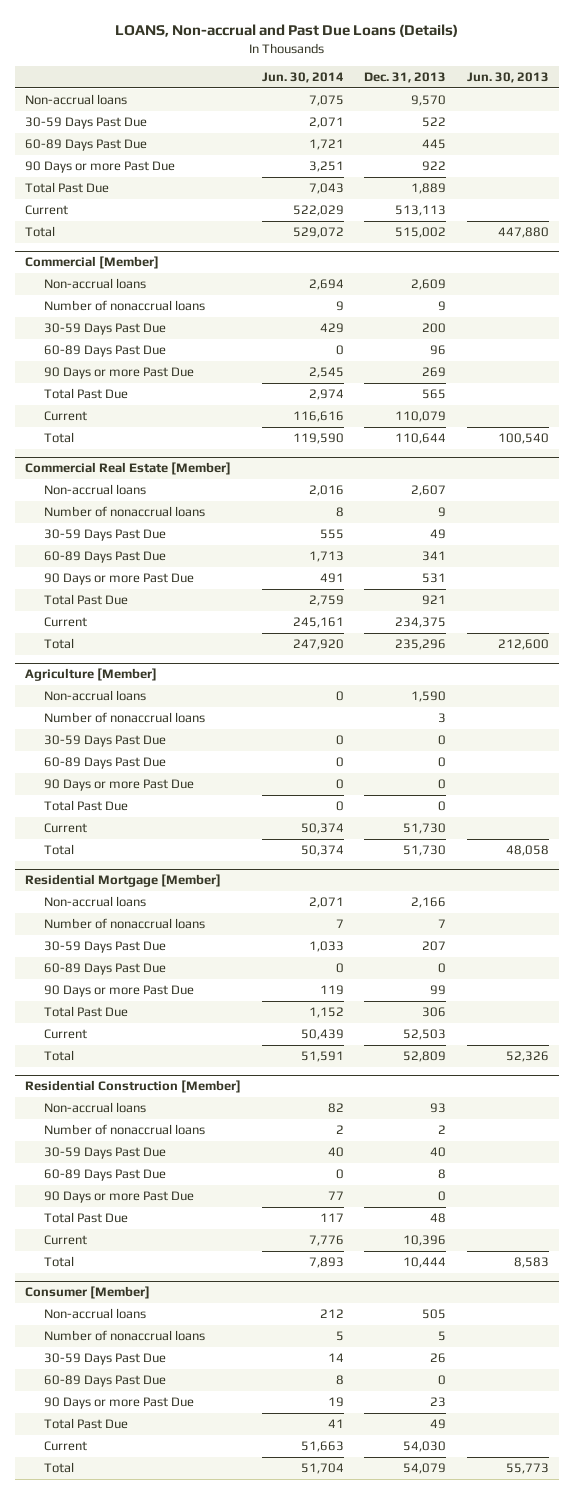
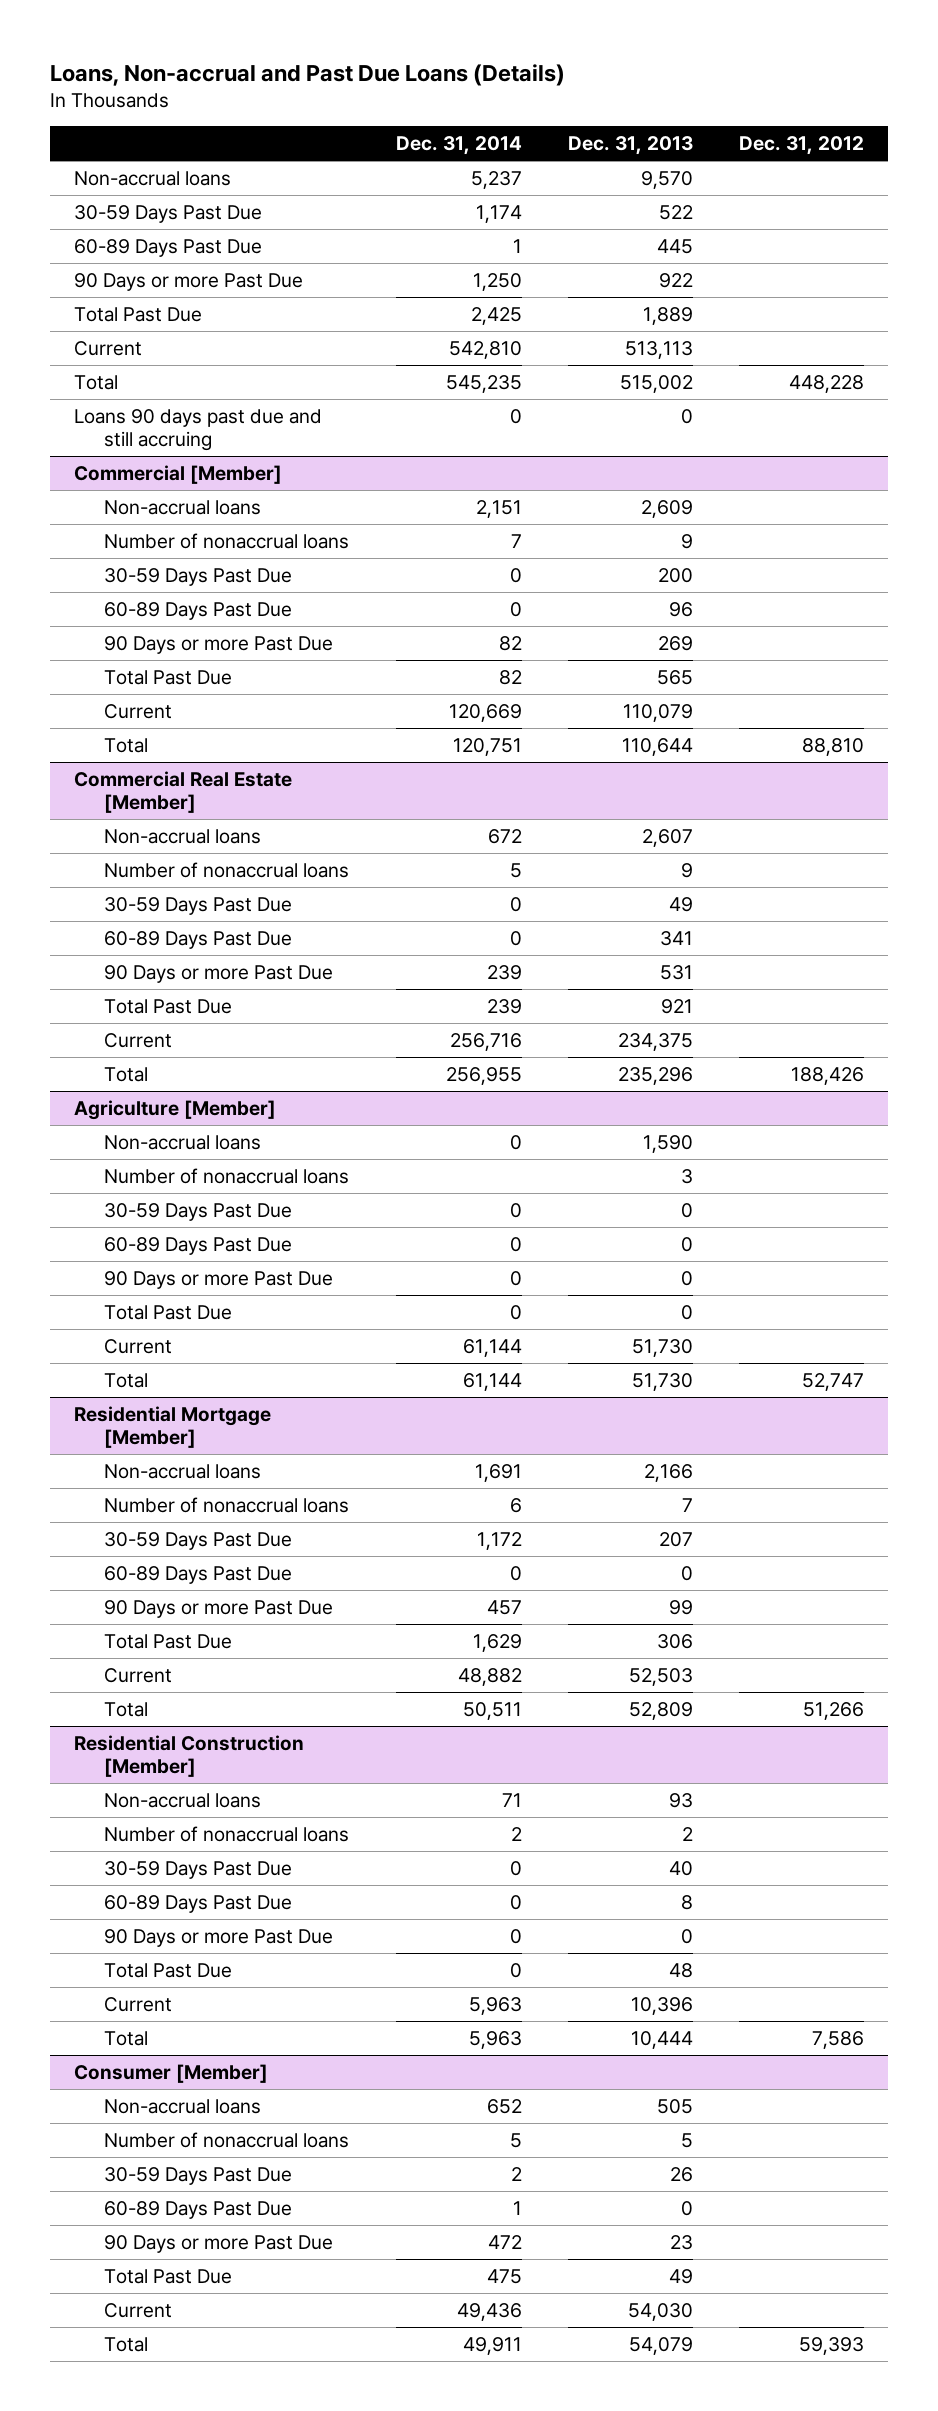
- LOANS, Non-accrual and Past Due Loans (Details)
+ Loans, Non-accrual and Past Due Loans (Details)
- | Jun. 30, 2014 | Dec. 31, 2013 | Jun. 30, 2013
+ | Dec. 31, 2014 | Dec. 31, 2013 | Dec. 31, 2012
+ Loans 90 days past due and still accruing | 0 | 0 |

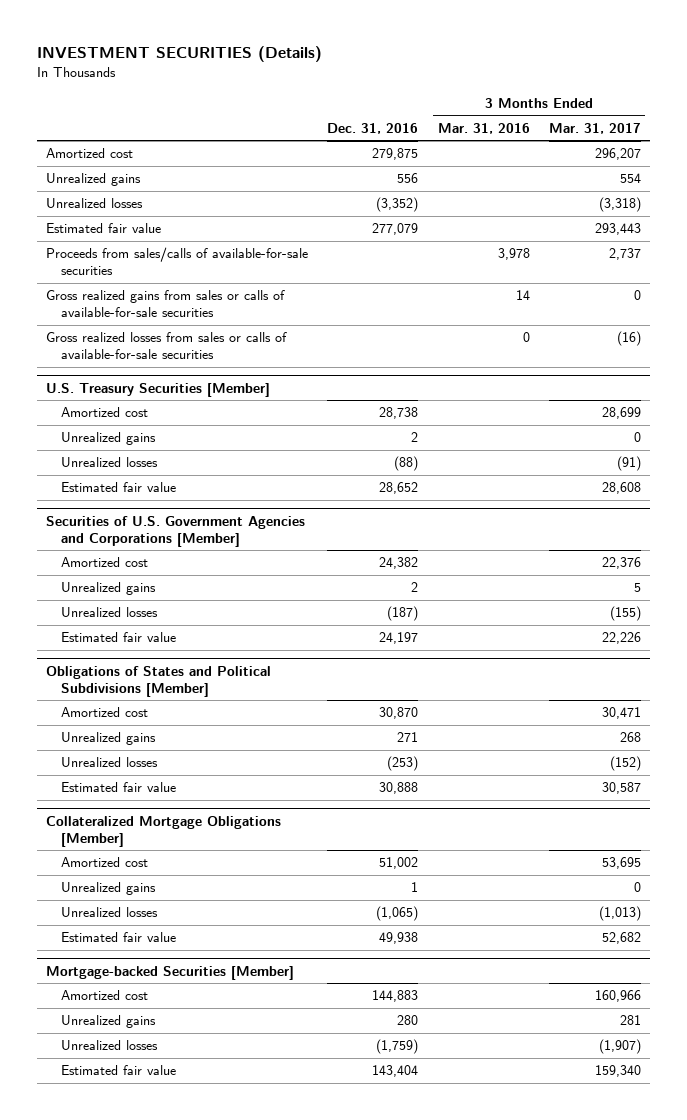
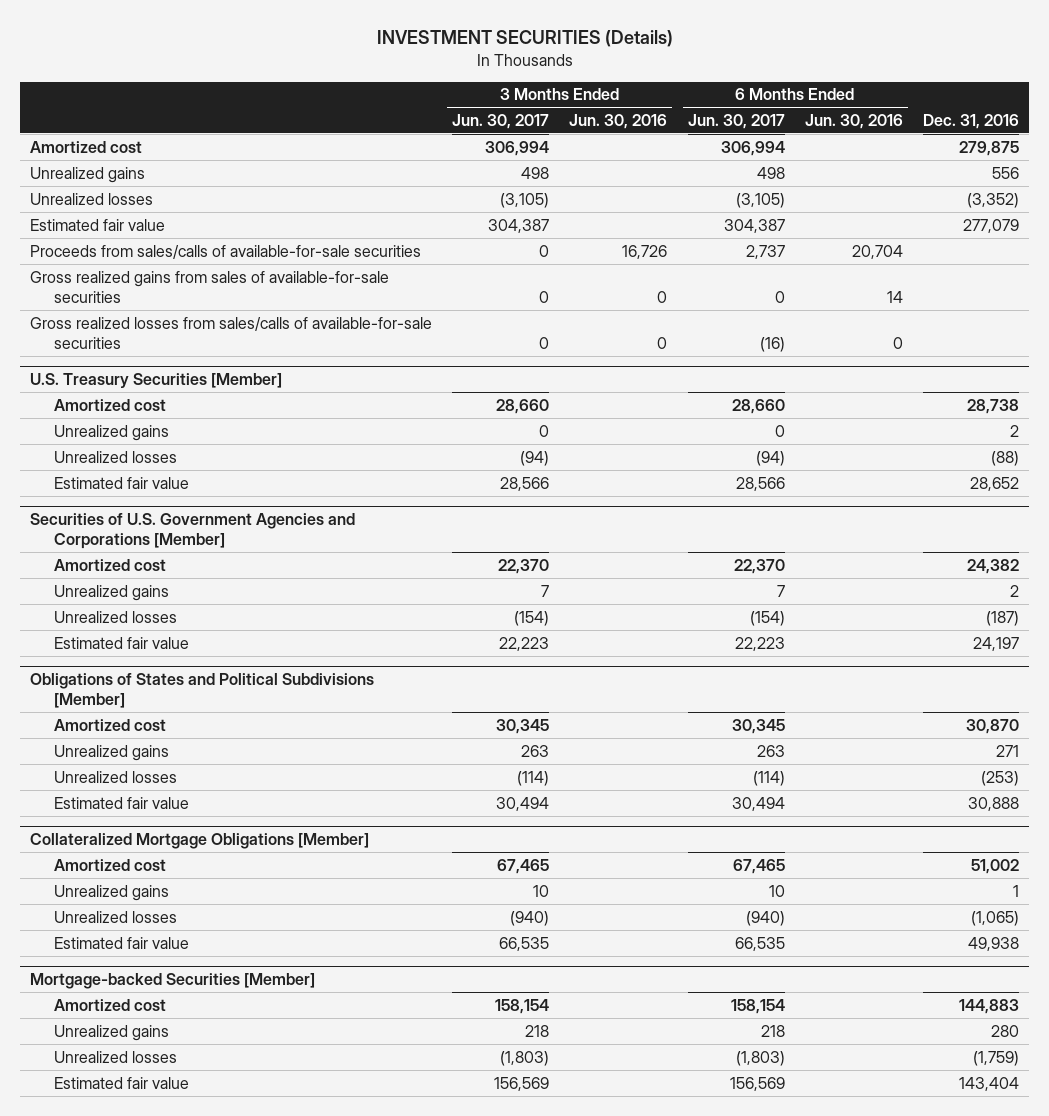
- | Dec. 31, 2016 | 3 Months Ended Mar. 31, 2016 | 3 Months Ended Mar. 31, 2017
+ | 3 Months Ended Jun. 30, 2017 | 3 Months Ended Jun. 30, 2016 | 6 Months Ended Jun. 30, 2017 | 6 Months Ended Jun. 30, 2016 | Dec. 31, 2016
- Gross realized gains from sales or calls of available-for-sale securities | | 14 | 0
- Gross realized losses from sales or calls of available-for-sale securities | | 0 | (16)
+ Gross realized gains from sales of available-for-sale securities | 0 | 0 | 0 | 14 |
+ Gross realized losses from sales/calls of available-for-sale securities | 0 | 0 | (16) | 0 |

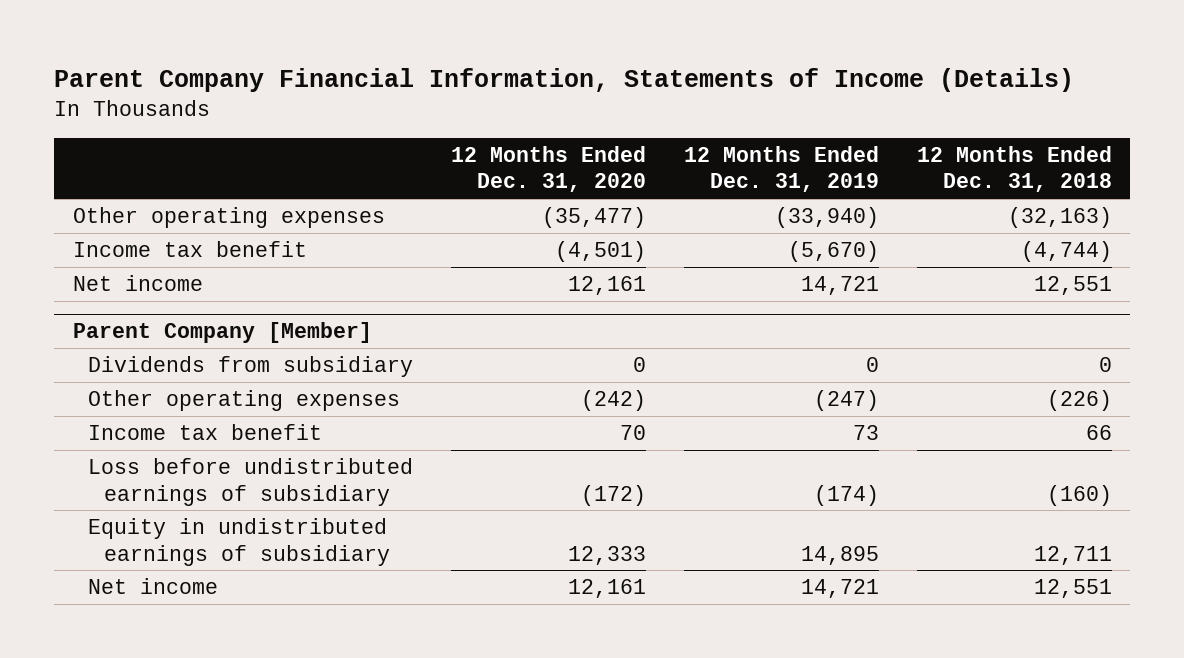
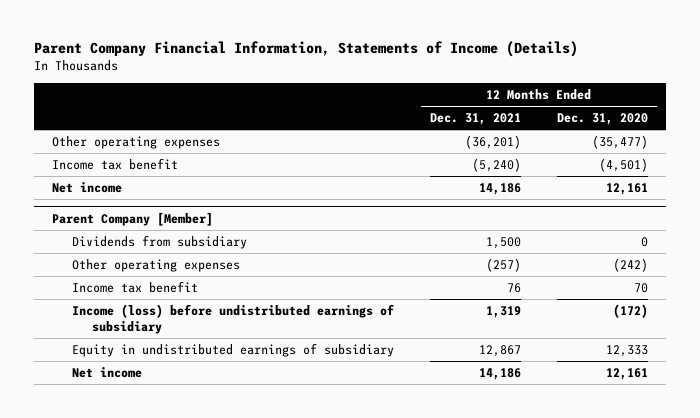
- | 12 Months Ended Dec. 31, 2020 | 12 Months Ended Dec. 31, 2019 | 12 Months Ended Dec. 31, 2018
+ | 12 Months Ended Dec. 31, 2021 | 12 Months Ended Dec. 31, 2020
@ Parent Company [Member]
- Loss before undistributed earnings of subsidiary | (172) | (174) | (160)
+ Income (loss) before undistributed earnings of subsidiary | 1,319 | (172)

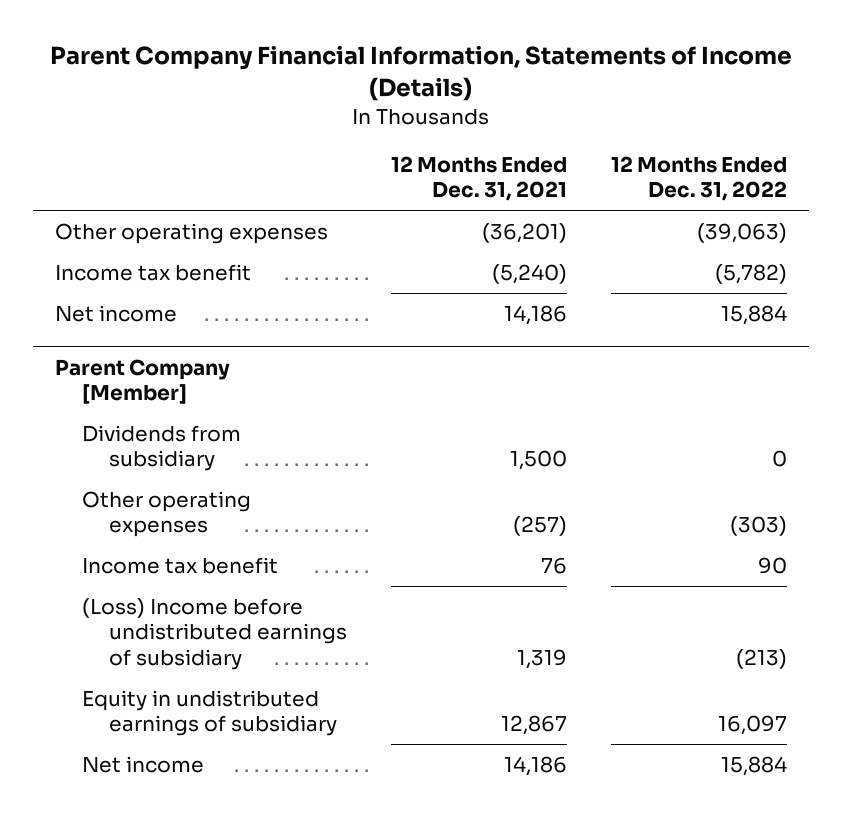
- | 12 Months Ended Dec. 31, 2021 | 12 Months Ended Dec. 31, 2020
+ | 12 Months Ended Dec. 31, 2021 | 12 Months Ended Dec. 31, 2022
@ Parent Company [Member]
- Income (loss) before undistributed earnings of subsidiary | 1,319 | (172)
+ (Loss) Income before undistributed earnings of subsidiary | 1,319 | (213)

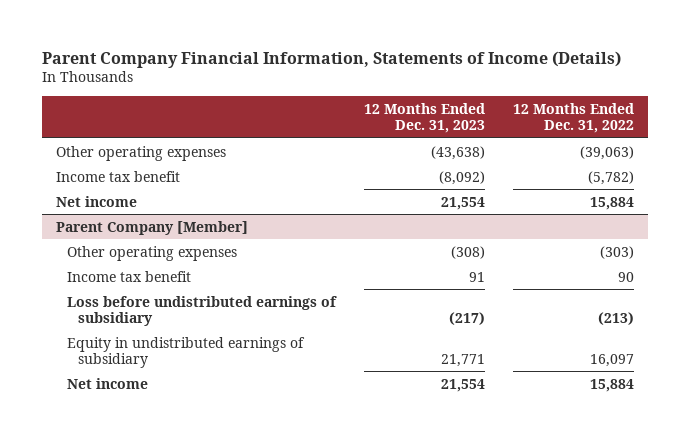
- | 12 Months Ended Dec. 31, 2021 | 12 Months Ended Dec. 31, 2022
+ | 12 Months Ended Dec. 31, 2023 | 12 Months Ended Dec. 31, 2022
@ Parent Company [Member]
- Dividends from subsidiary | 1,500 | 0
- (Loss) Income before undistributed earnings of subsidiary | 1,319 | (213)
+ Loss before undistributed earnings of subsidiary | (217) | (213)

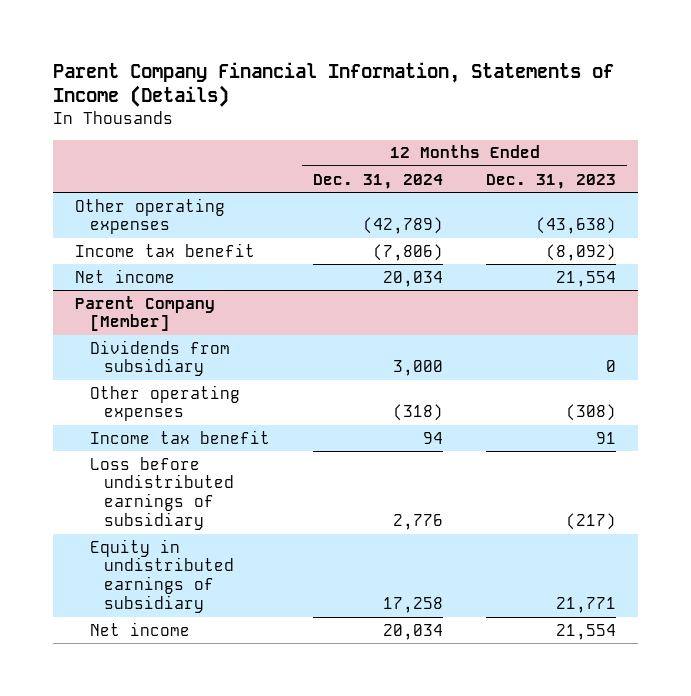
- | 12 Months Ended Dec. 31, 2023 | 12 Months Ended Dec. 31, 2022
+ | 12 Months Ended Dec. 31, 2024 | 12 Months Ended Dec. 31, 2023
@ Parent Company [Member]
+ Dividends from subsidiary | 3,000 | 0

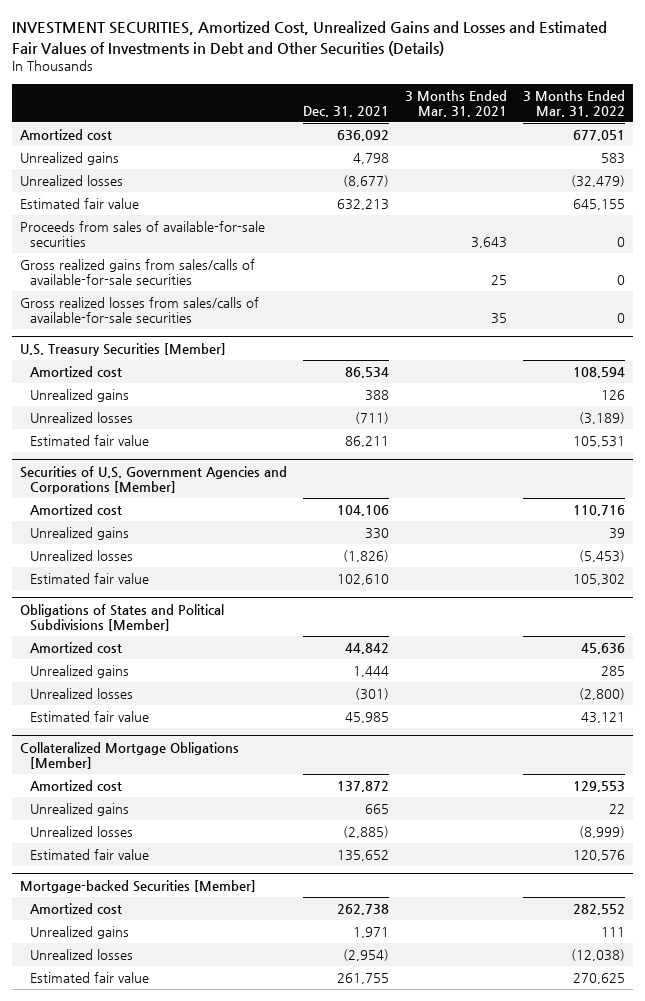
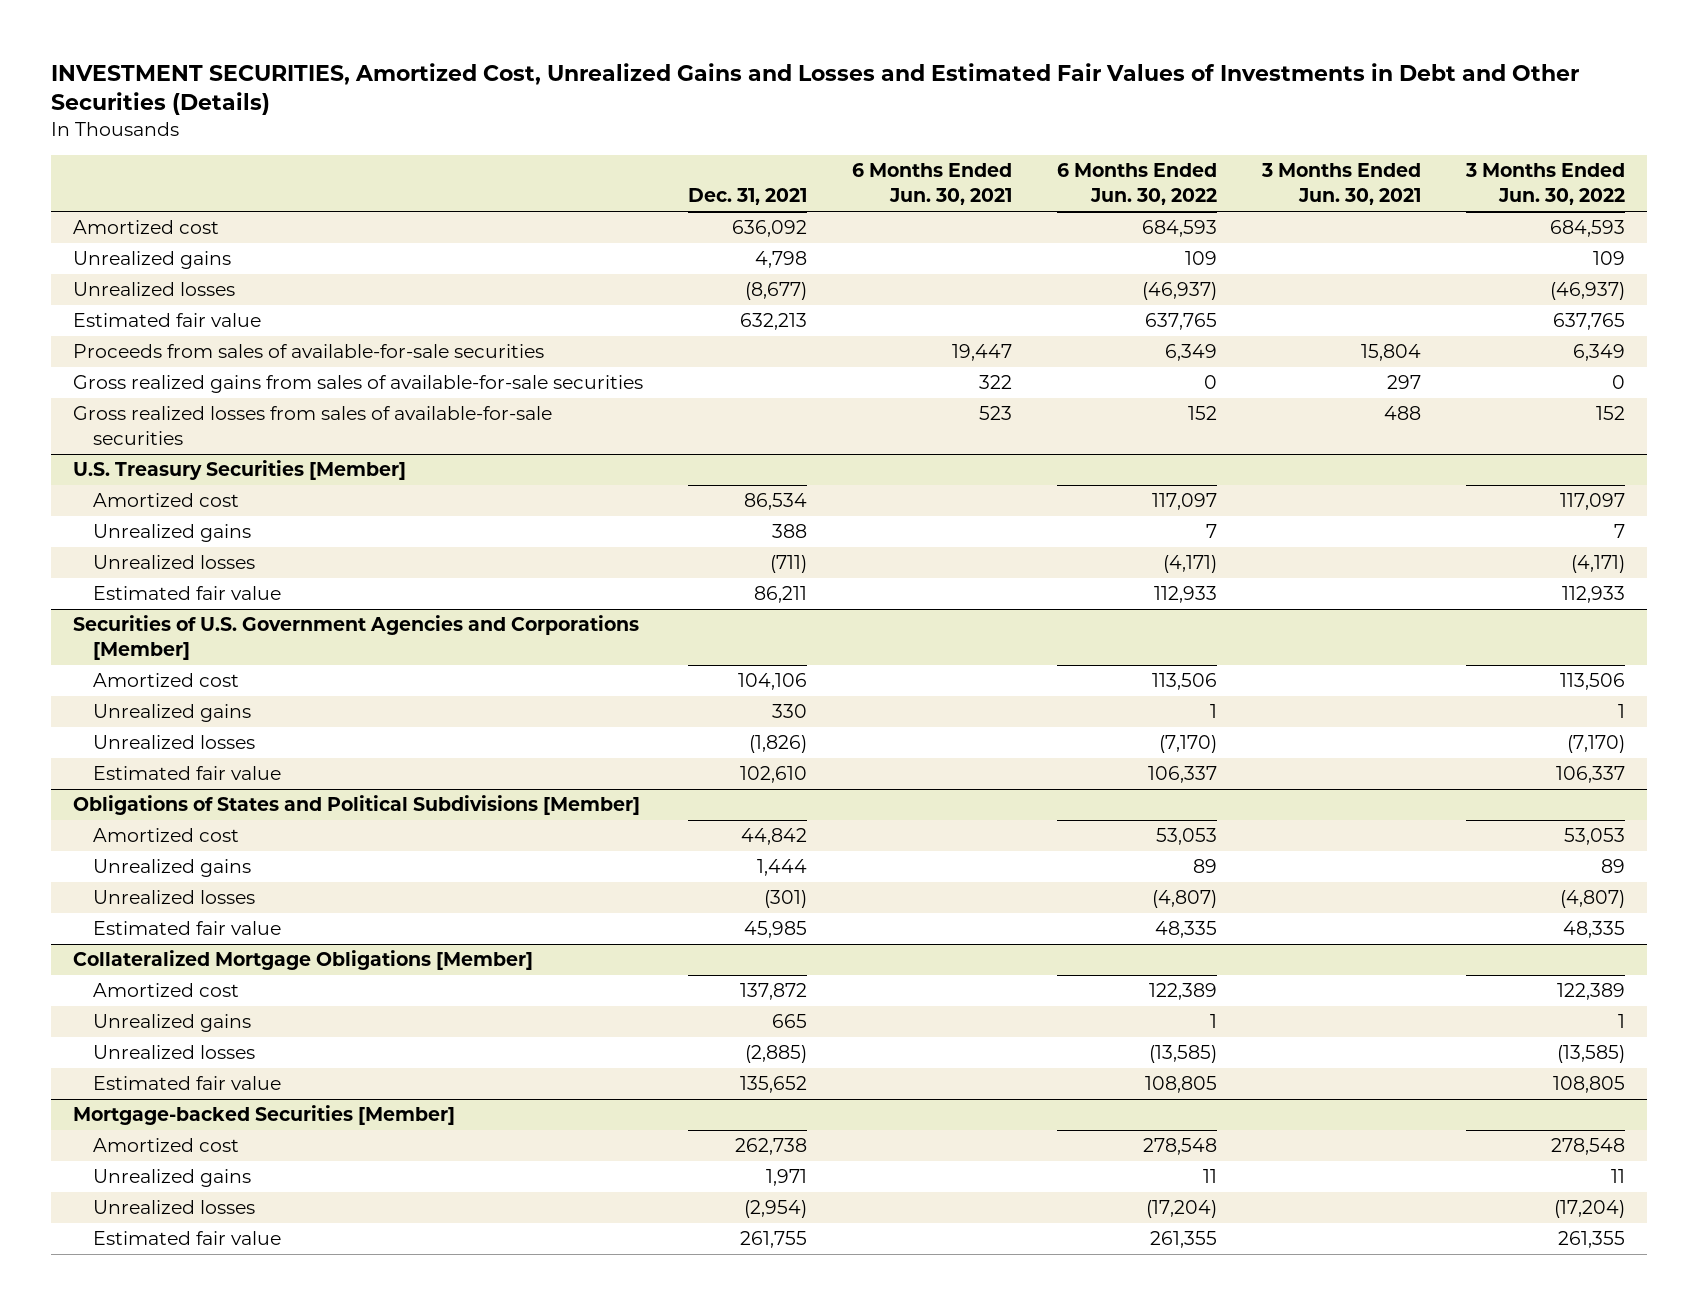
- | Dec. 31, 2021 | 3 Months Ended Mar. 31, 2021 | 3 Months Ended Mar. 31, 2022
+ | Dec. 31, 2021 | 6 Months Ended Jun. 30, 2021 | 6 Months Ended Jun. 30, 2022 | 3 Months Ended Jun. 30, 2021 | 3 Months Ended Jun. 30, 2022
- Gross realized gains from sales/calls of available-for-sale securities | | 25 | 0
- Gross realized losses from sales/calls of available-for-sale securities | | 35 | 0
+ Gross realized gains from sales of available-for-sale securities | | 322 | 0 | 297 | 0
+ Gross realized losses from sales of available-for-sale securities | | 523 | 152 | 488 | 152

